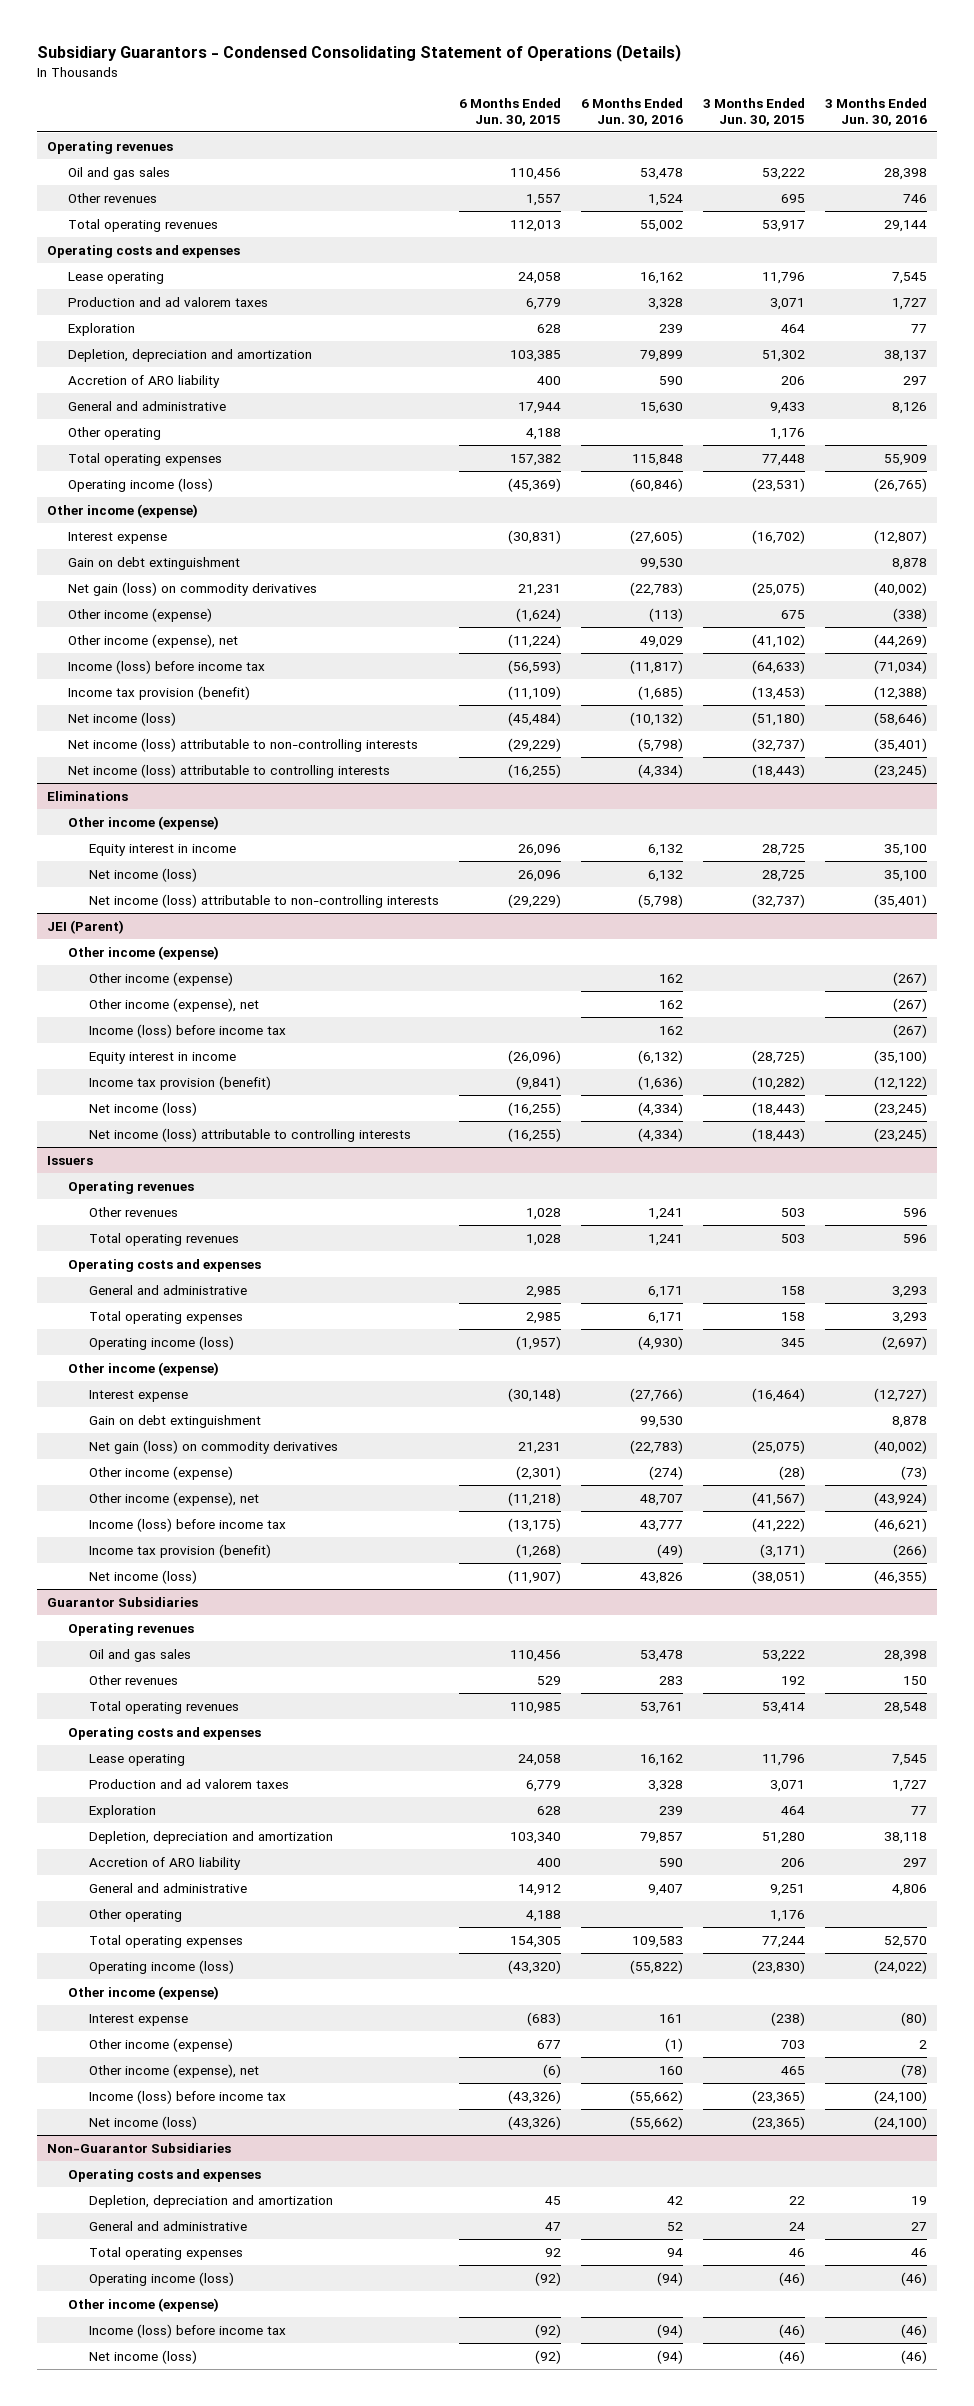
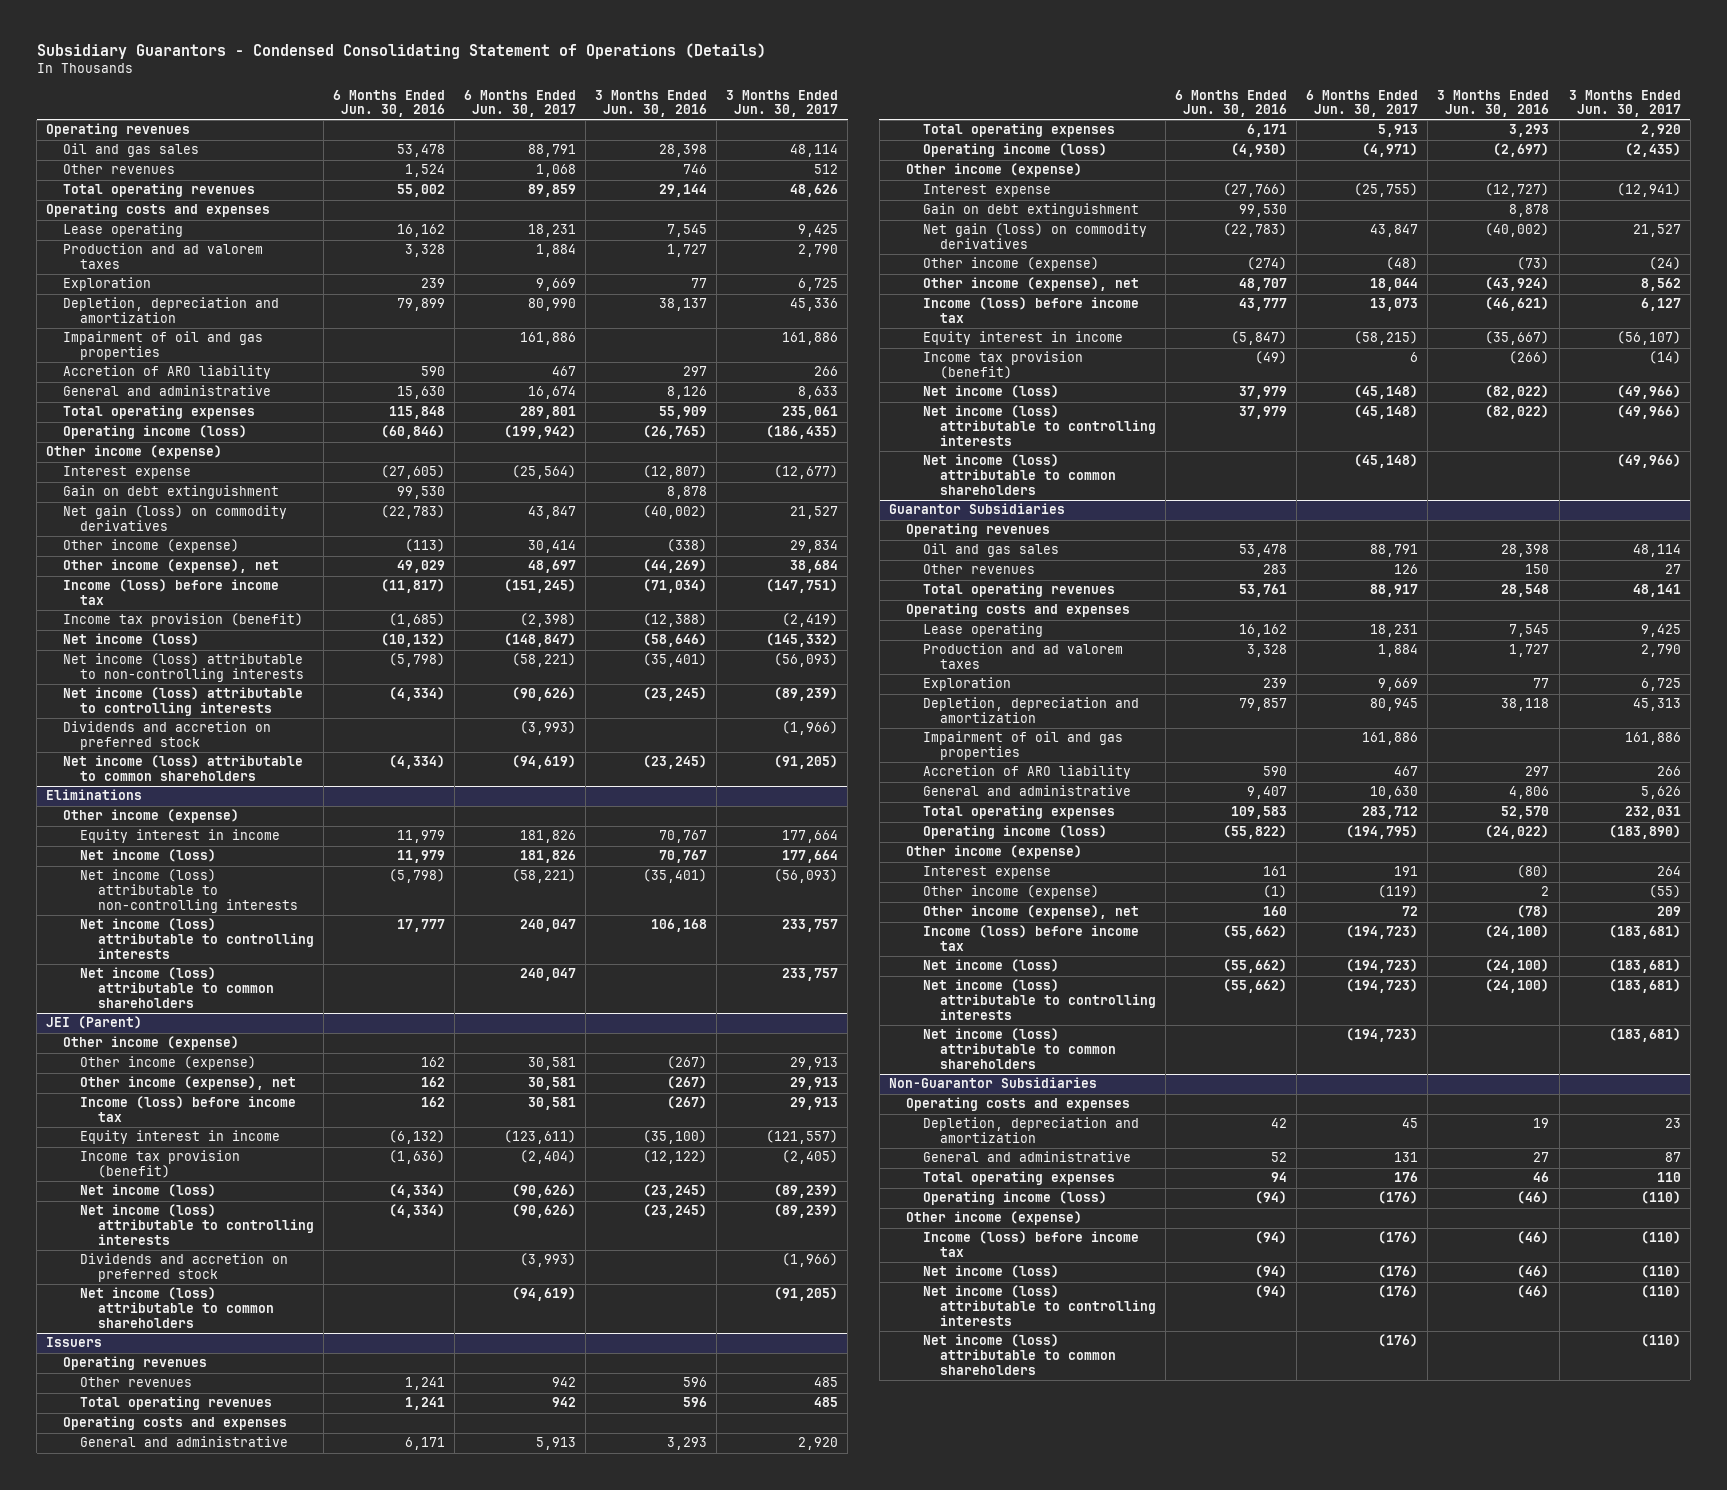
- | 6 Months Ended Jun. 30, 2015 | 6 Months Ended Jun. 30, 2016 | 3 Months Ended Jun. 30, 2015 | 3 Months Ended Jun. 30, 2016
+ | 6 Months Ended Jun. 30, 2016 | 6 Months Ended Jun. 30, 2017 | 3 Months Ended Jun. 30, 2016 | 3 Months Ended Jun. 30, 2017
+ Impairment of oil and gas properties | | 161,886 | | 161,886
- Other operating | 4,188 | | 1,176 |
+ Dividends and accretion on preferred stock | | (3,993) | | (1,966)
+ Net income (loss) attributable to common shareholders | (4,334) | (94,619) | (23,245) | (91,205)
@ Eliminations
- Equity interest in income | 26,096 | 6,132 | 28,725 | 35,100
- Net income (loss) | 26,096 | 6,132 | 28,725 | 35,100
+ Equity interest in income | 11,979 | 181,826 | 70,767 | 177,664
+ Net income (loss) | 11,979 | 181,826 | 70,767 | 177,664
+ Net income (loss) attributable to controlling interests | 17,777 | 240,047 | 106,168 | 233,757
+ Net income (loss) attributable to common shareholders | | 240,047 | | 233,757
@ JEI (Parent)
+ Dividends and accretion on preferred stock | | (3,993) | | (1,966)
+ Net income (loss) attributable to common shareholders | | (94,619) | | (91,205)
@ Issuers
+ Equity interest in income | (5,847) | (58,215) | (35,667) | (56,107)
- Net income (loss) | (11,907) | 43,826 | (38,051) | (46,355)
+ Net income (loss) | 37,979 | (45,148) | (82,022) | (49,966)
+ Net income (loss) attributable to controlling interests | 37,979 | (45,148) | (82,022) | (49,966)
+ Net income (loss) attributable to common shareholders | | (45,148) | | (49,966)
@ Guarantor Subsidiaries
+ Impairment of oil and gas properties | | 161,886 | | 161,886
- Other operating | 4,188 | | 1,176 |
+ Net income (loss) attributable to controlling interests | (55,662) | (194,723) | (24,100) | (183,681)
+ Net income (loss) attributable to common shareholders | | (194,723) | | (183,681)
@ Non-Guarantor Subsidiaries
+ Net income (loss) attributable to controlling interests | (94) | (176) | (46) | (110)
+ Net income (loss) attributable to common shareholders | | (176) | | (110)

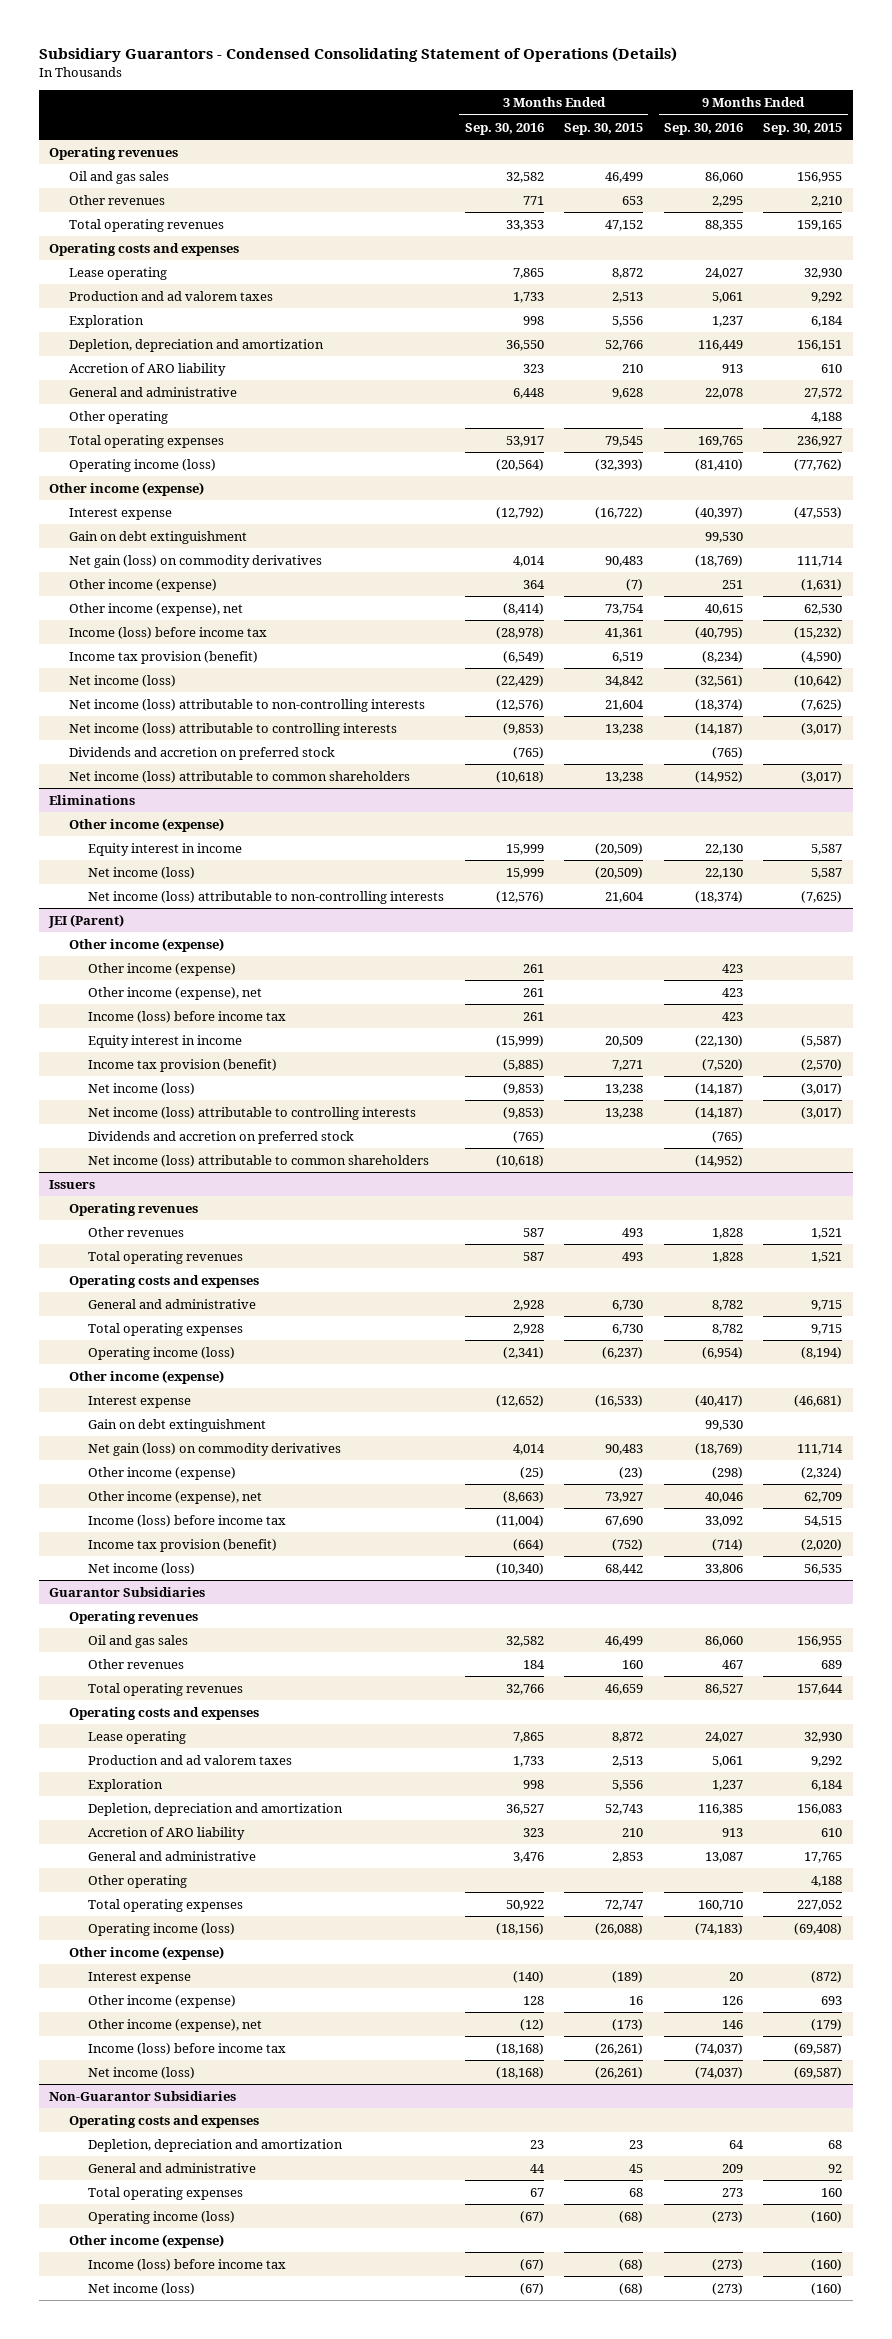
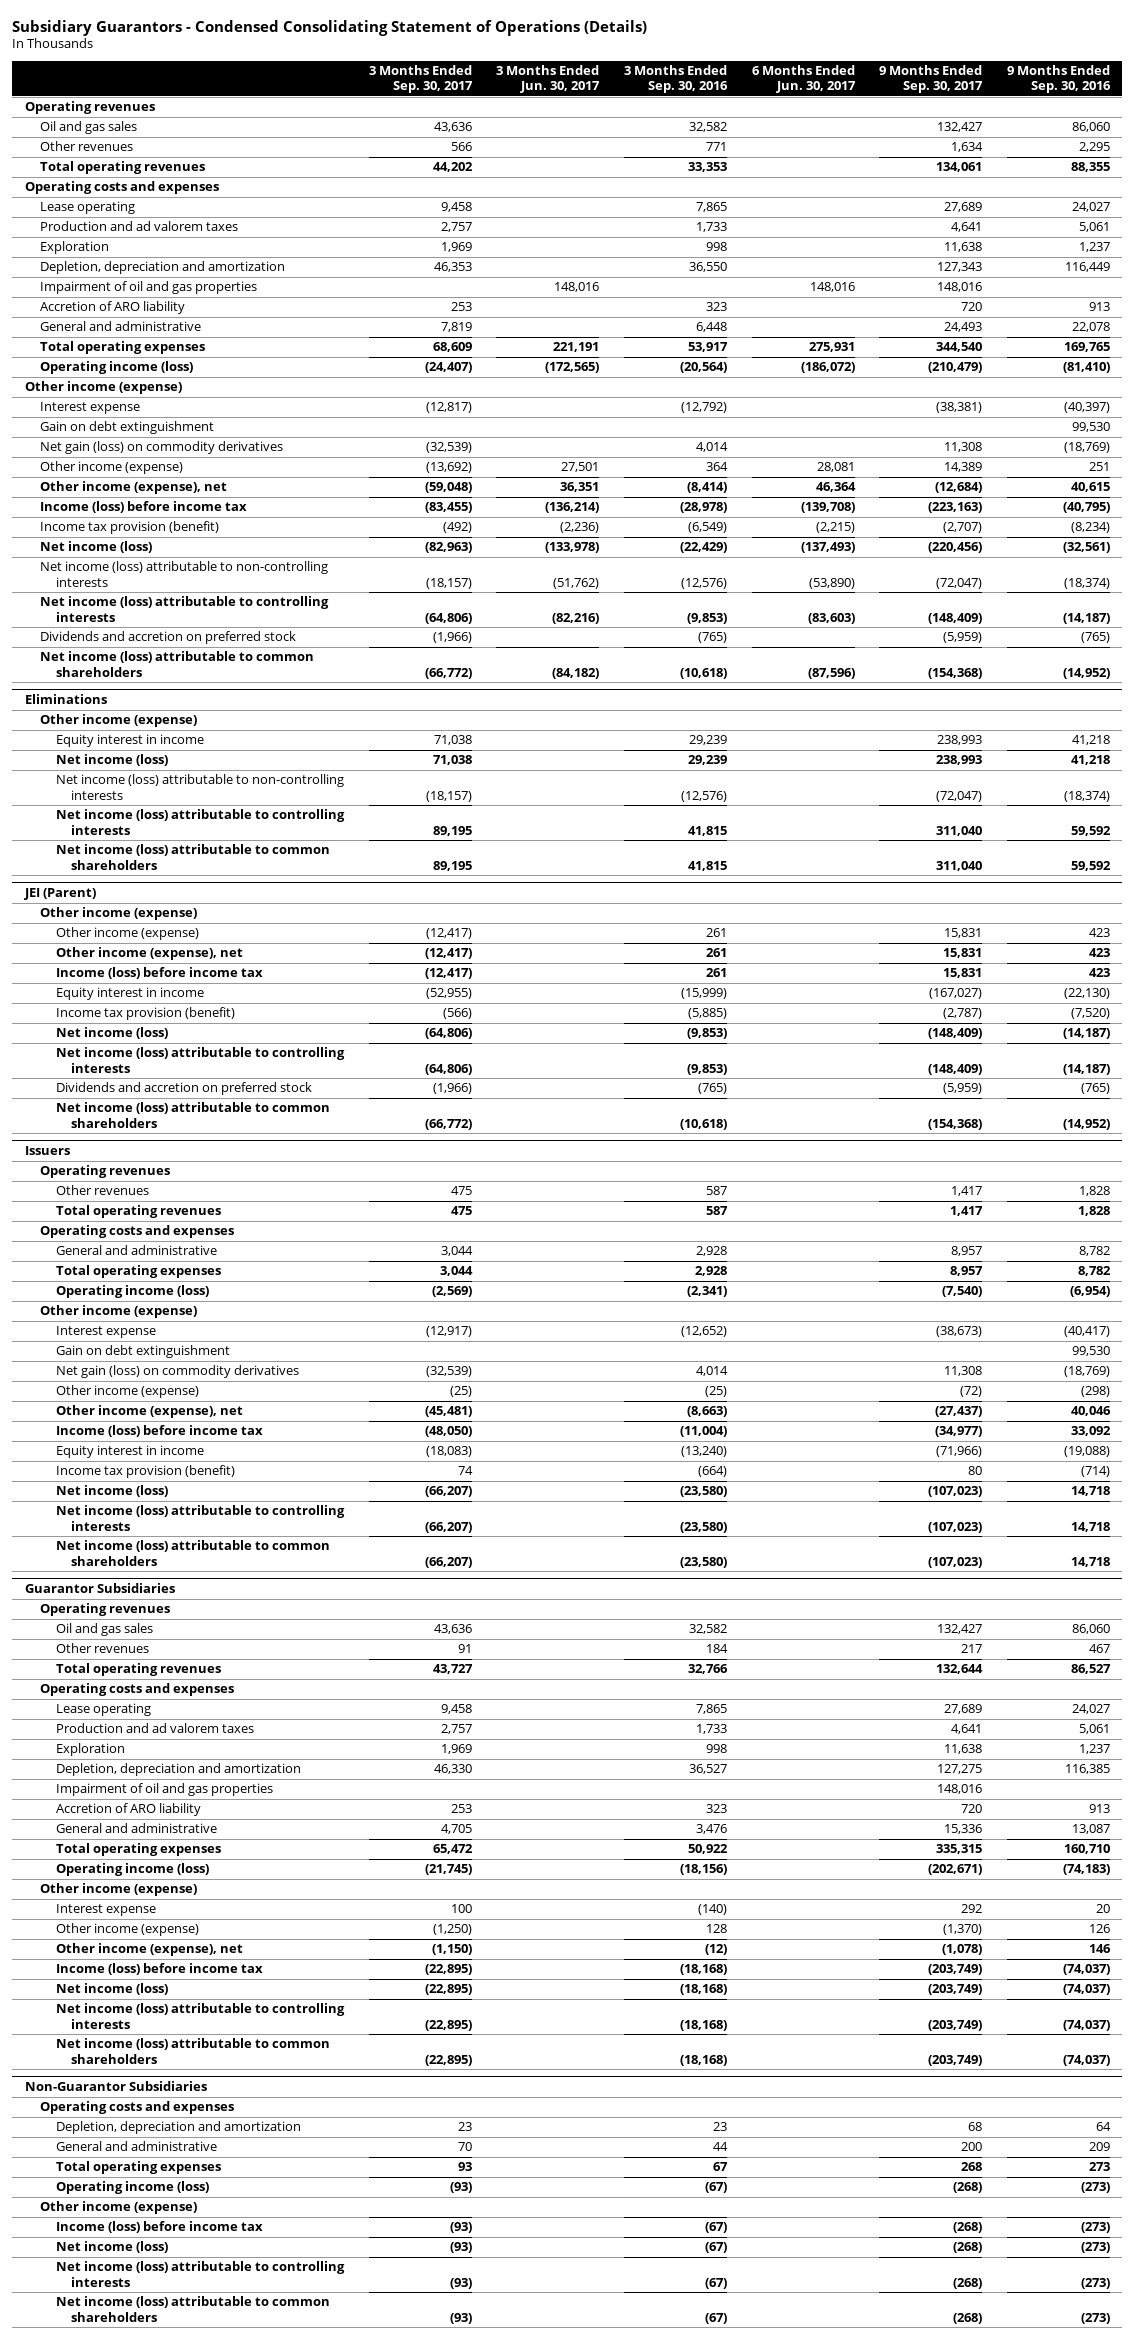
- | 3 Months Ended Sep. 30, 2016 | 3 Months Ended Sep. 30, 2015 | 9 Months Ended Sep. 30, 2016 | 9 Months Ended Sep. 30, 2015
+ | 3 Months Ended Sep. 30, 2017 | 3 Months Ended Jun. 30, 2017 | 3 Months Ended Sep. 30, 2016 | 6 Months Ended Jun. 30, 2017 | 9 Months Ended Sep. 30, 2017 | 9 Months Ended Sep. 30, 2016
+ Impairment of oil and gas properties | | 148,016 | | 148,016 | 148,016 |
- Other operating | | | | 4,188
@ Eliminations
- Equity interest in income | 15,999 | (20,509) | 22,130 | 5,587
- Net income (loss) | 15,999 | (20,509) | 22,130 | 5,587
+ Equity interest in income | 71,038 | | 29,239 | | 238,993 | 41,218
+ Net income (loss) | 71,038 | | 29,239 | | 238,993 | 41,218
+ Net income (loss) attributable to controlling interests | 89,195 | | 41,815 | | 311,040 | 59,592
+ Net income (loss) attributable to common shareholders | 89,195 | | 41,815 | | 311,040 | 59,592
@ Issuers
+ Equity interest in income | (18,083) | | (13,240) | | (71,966) | (19,088)
- Net income (loss) | (10,340) | 68,442 | 33,806 | 56,535
+ Net income (loss) | (66,207) | | (23,580) | | (107,023) | 14,718
+ Net income (loss) attributable to controlling interests | (66,207) | | (23,580) | | (107,023) | 14,718
+ Net income (loss) attributable to common shareholders | (66,207) | | (23,580) | | (107,023) | 14,718
@ Guarantor Subsidiaries
+ Impairment of oil and gas properties | | | | | 148,016 |
- Other operating | | | | 4,188
+ Net income (loss) attributable to controlling interests | (22,895) | | (18,168) | | (203,749) | (74,037)
+ Net income (loss) attributable to common shareholders | (22,895) | | (18,168) | | (203,749) | (74,037)
@ Non-Guarantor Subsidiaries
+ Net income (loss) attributable to controlling interests | (93) | | (67) | | (268) | (273)
+ Net income (loss) attributable to common shareholders | (93) | | (67) | | (268) | (273)

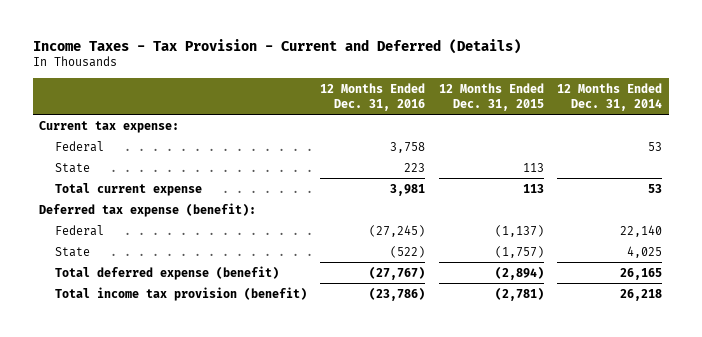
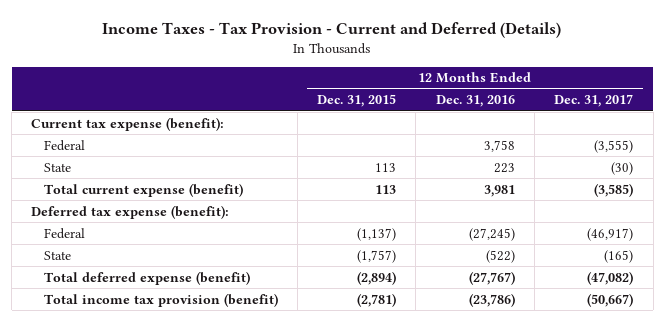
- | 12 Months Ended Dec. 31, 2016 | 12 Months Ended Dec. 31, 2015 | 12 Months Ended Dec. 31, 2014
+ | 12 Months Ended Dec. 31, 2015 | 12 Months Ended Dec. 31, 2016 | 12 Months Ended Dec. 31, 2017
- Current tax expense:
+ Current tax expense (benefit):
- Total current expense | 3,981 | 113 | 53
+ Total current expense (benefit) | 113 | 3,981 | (3,585)

